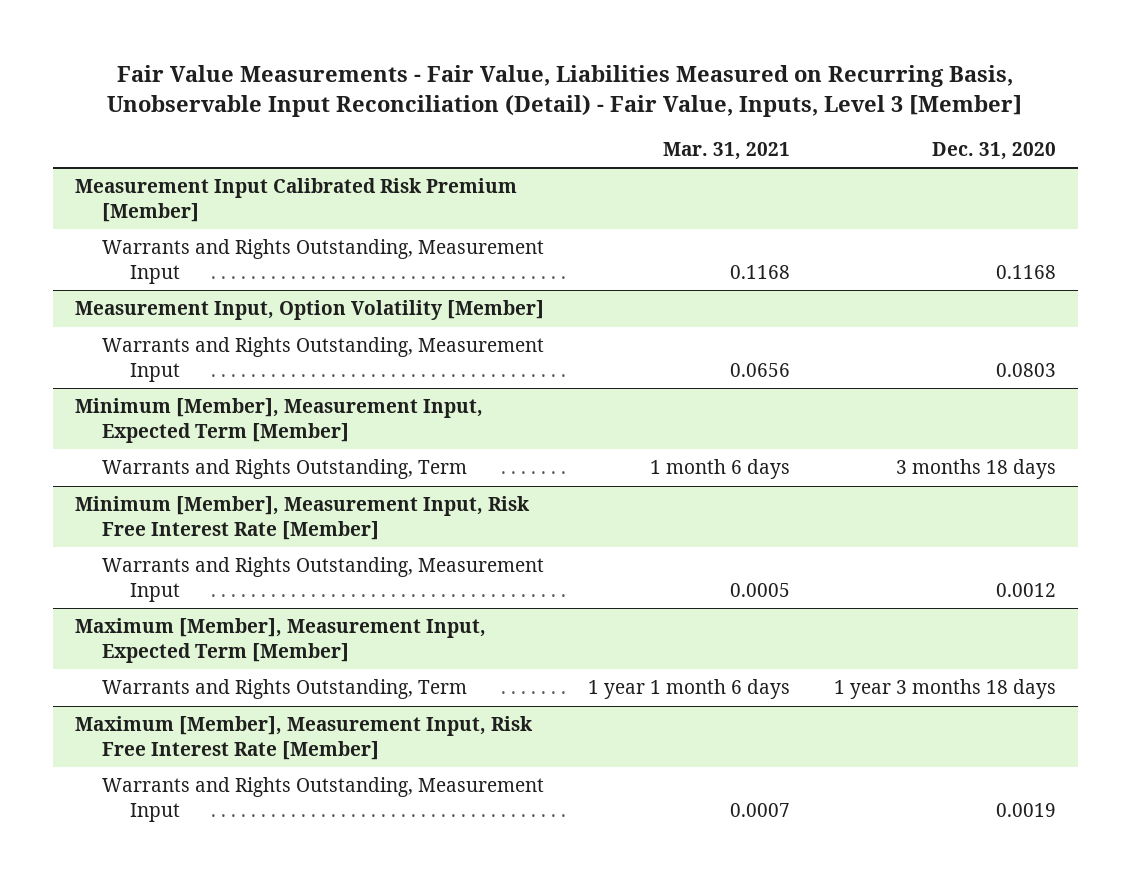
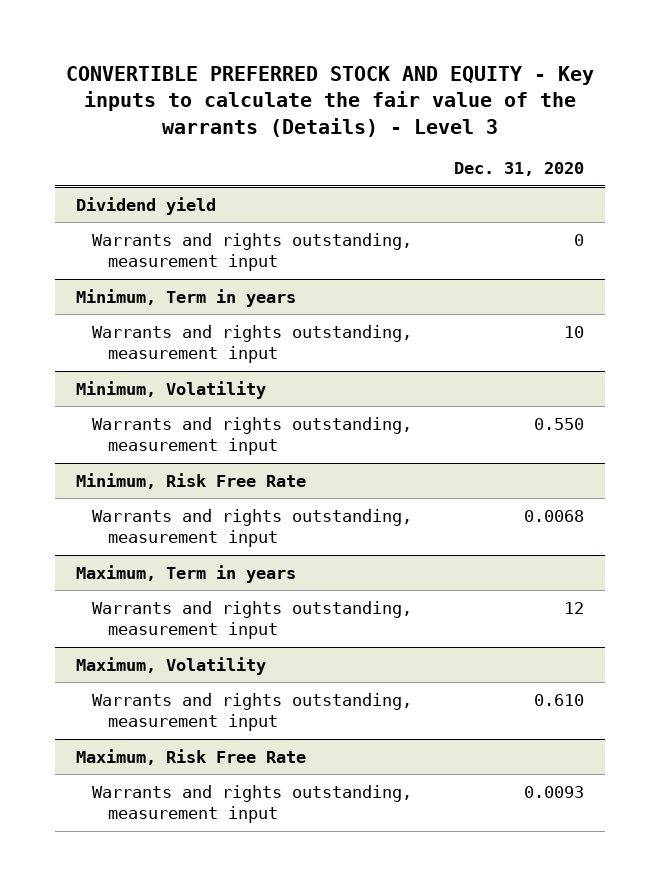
- Fair Value Measurements - Fair Value, Liabilities Measured on Recurring Basis, Unobservable Input Reconciliation (Detail) - Fair Value, Inputs, Level 3 [Member]
+ CONVERTIBLE PREFERRED STOCK AND EQUITY - Key inputs to calculate the fair value of the warrants (Details) - Level 3
- | Mar. 31, 2021 | Dec. 31, 2020
+ | Dec. 31, 2020
- Measurement Input Calibrated Risk Premium [Member]
- Warrants and Rights Outstanding, Measurement Input | 0.1168 | 0.1168
- Measurement Input, Option Volatility [Member]
- Warrants and Rights Outstanding, Measurement Input | 0.0656 | 0.0803
- Minimum [Member], Measurement Input, Expected Term [Member]
- Warrants and Rights Outstanding, Term | 1 month 6 days | 3 months 18 days
- Minimum [Member], Measurement Input, Risk Free Interest Rate [Member]
- Warrants and Rights Outstanding, Measurement Input | 0.0005 | 0.0012
- Maximum [Member], Measurement Input, Expected Term [Member]
- Warrants and Rights Outstanding, Term | 1 year 1 month 6 days | 1 year 3 months 18 days
- Maximum [Member], Measurement Input, Risk Free Interest Rate [Member]
- Warrants and Rights Outstanding, Measurement Input | 0.0007 | 0.0019
+ Dividend yield
+ Warrants and rights outstanding, measurement input | 0
+ Minimum, Term in years
+ Warrants and rights outstanding, measurement input | 10
+ Minimum, Volatility
+ Warrants and rights outstanding, measurement input | 0.550
+ Minimum, Risk Free Rate
+ Warrants and rights outstanding, measurement input | 0.0068
+ Maximum, Term in years
+ Warrants and rights outstanding, measurement input | 12
+ Maximum, Volatility
+ Warrants and rights outstanding, measurement input | 0.610
+ Maximum, Risk Free Rate
+ Warrants and rights outstanding, measurement input | 0.0093

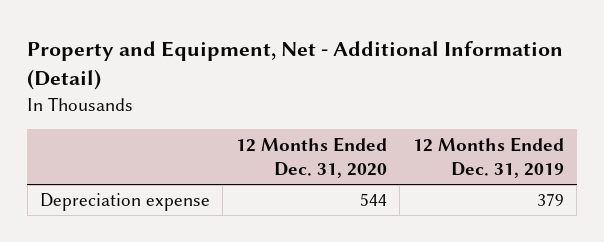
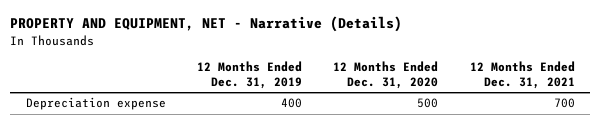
- Property and Equipment, Net - Additional Information (Detail)
+ PROPERTY AND EQUIPMENT, NET - Narrative (Details)
- | 12 Months Ended Dec. 31, 2020 | 12 Months Ended Dec. 31, 2019
+ | 12 Months Ended Dec. 31, 2019 | 12 Months Ended Dec. 31, 2020 | 12 Months Ended Dec. 31, 2021
- Depreciation expense | 544 | 379
+ Depreciation expense | 400 | 500 | 700

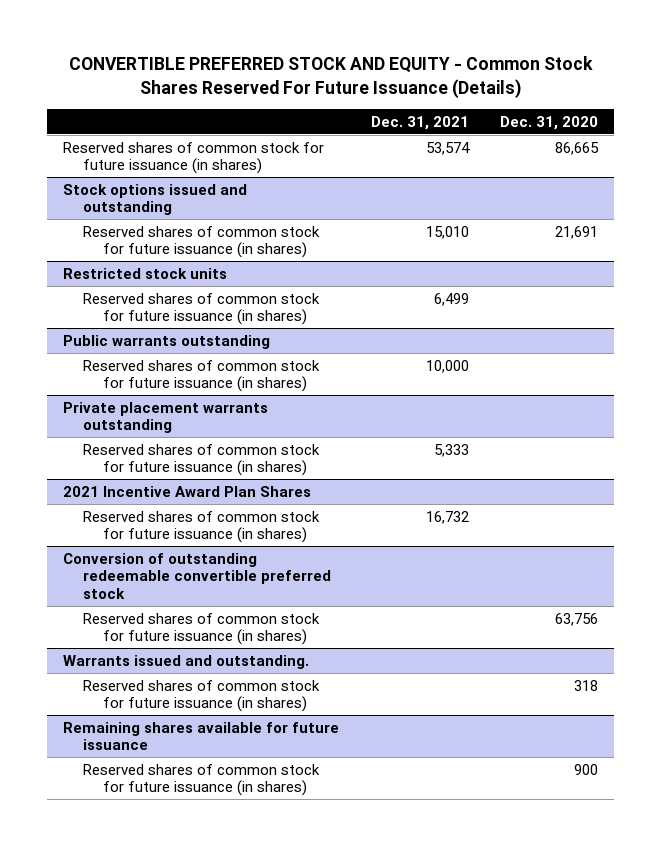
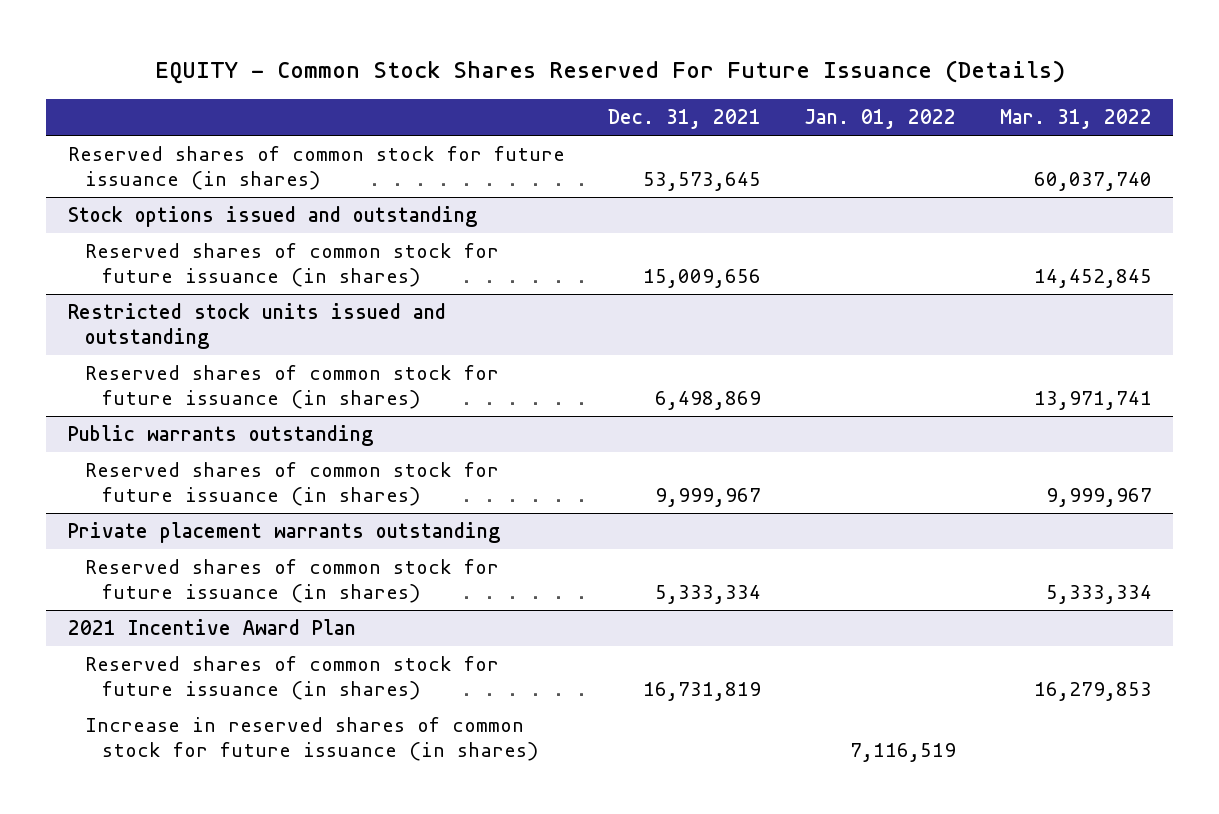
- CONVERTIBLE PREFERRED STOCK AND EQUITY - Common Stock Shares Reserved For Future Issuance (Details)
+ EQUITY - Common Stock Shares Reserved For Future Issuance (Details)
- | Dec. 31, 2021 | Dec. 31, 2020
+ | Dec. 31, 2021 | Jan. 01, 2022 | Mar. 31, 2022
- Reserved shares of common stock for future issuance (in shares) | 53,574 | 86,665
+ Reserved shares of common stock for future issuance (in shares) | 53,573,645 | | 60,037,740
@ Stock options issued and outstanding
- Reserved shares of common stock for future issuance (in shares) | 15,010 | 21,691
- Restricted stock units
- Reserved shares of common stock for future issuance (in shares) | 6,499 |
@ Stock options issued and outstanding
+ Reserved shares of common stock for future issuance (in shares) | 15,009,656 | | 14,452,845
+ Restricted stock units issued and outstanding
+ Reserved shares of common stock for future issuance (in shares) | 6,498,869 | | 13,971,741
@ Public warrants outstanding
- Reserved shares of common stock for future issuance (in shares) | 10,000 |
+ Reserved shares of common stock for future issuance (in shares) | 9,999,967 | | 9,999,967
@ Private placement warrants outstanding
- Reserved shares of common stock for future issuance (in shares) | 5,333 |
- 2021 Incentive Award Plan Shares
- Reserved shares of common stock for future issuance (in shares) | 16,732 |
- Conversion of outstanding redeemable convertible preferred stock
- Reserved shares of common stock for future issuance (in shares) | | 63,756
- Warrants issued and outstanding.
- Reserved shares of common stock for future issuance (in shares) | | 318
- Remaining shares available for future issuance
- Reserved shares of common stock for future issuance (in shares) | | 900
@ Private placement warrants outstanding
+ Reserved shares of common stock for future issuance (in shares) | 5,333,334 | | 5,333,334
+ 2021 Incentive Award Plan
+ Reserved shares of common stock for future issuance (in shares) | 16,731,819 | | 16,279,853
+ Increase in reserved shares of common stock for future issuance (in shares) | | 7,116,519 |

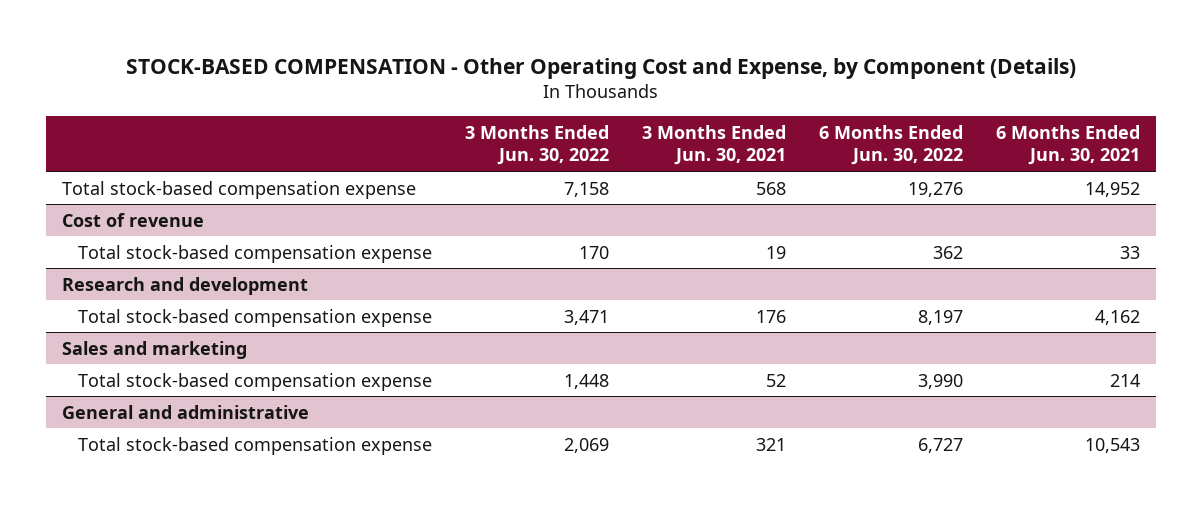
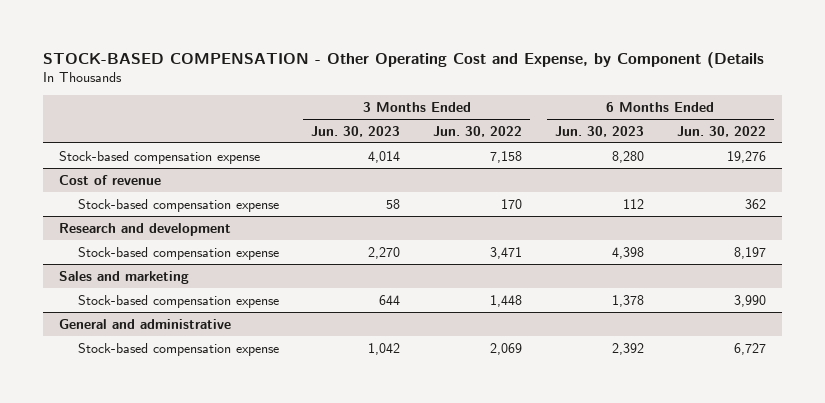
- STOCK-BASED COMPENSATION - Other Operating Cost and Expense, by Component (Details)
+ STOCK-BASED COMPENSATION - Other Operating Cost and Expense, by Component (Details
- | 3 Months Ended Jun. 30, 2022 | 3 Months Ended Jun. 30, 2021 | 6 Months Ended Jun. 30, 2022 | 6 Months Ended Jun. 30, 2021
+ | 3 Months Ended Jun. 30, 2023 | 3 Months Ended Jun. 30, 2022 | 6 Months Ended Jun. 30, 2023 | 6 Months Ended Jun. 30, 2022
- Total stock-based compensation expense | 7,158 | 568 | 19,276 | 14,952
+ Stock-based compensation expense | 4,014 | 7,158 | 8,280 | 19,276
@ Cost of revenue
- Total stock-based compensation expense | 170 | 19 | 362 | 33
+ Stock-based compensation expense | 58 | 170 | 112 | 362
@ Research and development
- Total stock-based compensation expense | 3,471 | 176 | 8,197 | 4,162
+ Stock-based compensation expense | 2,270 | 3,471 | 4,398 | 8,197
@ Sales and marketing
- Total stock-based compensation expense | 1,448 | 52 | 3,990 | 214
+ Stock-based compensation expense | 644 | 1,448 | 1,378 | 3,990
@ General and administrative
- Total stock-based compensation expense | 2,069 | 321 | 6,727 | 10,543
+ Stock-based compensation expense | 1,042 | 2,069 | 2,392 | 6,727

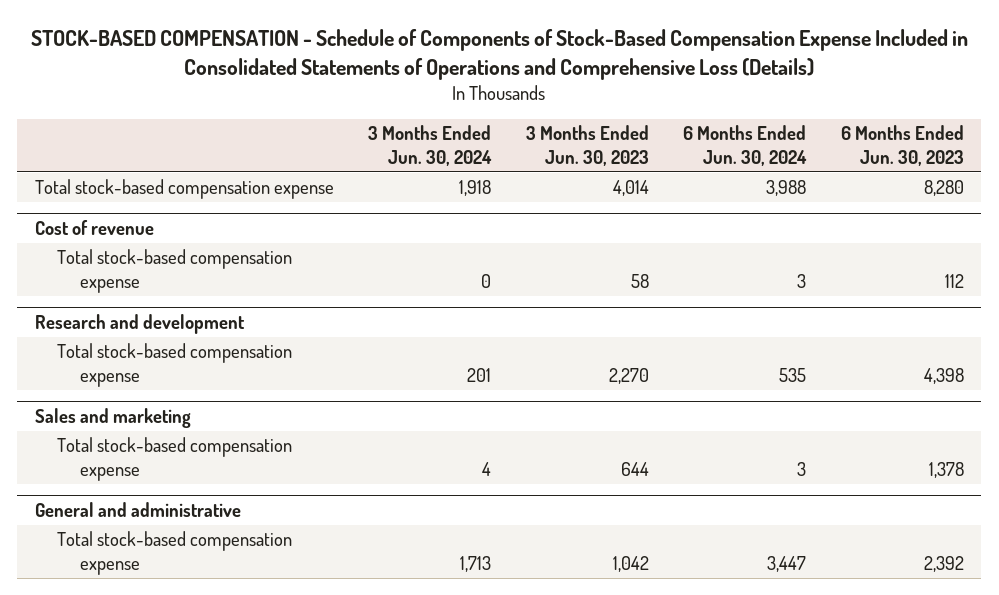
- STOCK-BASED COMPENSATION - Other Operating Cost and Expense, by Component (Details
+ STOCK-BASED COMPENSATION - Schedule of Components of Stock-Based Compensation Expense Included in Consolidated Statements of Operations and Comprehensive Loss (Details)
- | 3 Months Ended Jun. 30, 2023 | 3 Months Ended Jun. 30, 2022 | 6 Months Ended Jun. 30, 2023 | 6 Months Ended Jun. 30, 2022
+ | 3 Months Ended Jun. 30, 2024 | 3 Months Ended Jun. 30, 2023 | 6 Months Ended Jun. 30, 2024 | 6 Months Ended Jun. 30, 2023
- Stock-based compensation expense | 4,014 | 7,158 | 8,280 | 19,276
+ Total stock-based compensation expense | 1,918 | 4,014 | 3,988 | 8,280
@ Cost of revenue
- Stock-based compensation expense | 58 | 170 | 112 | 362
+ Total stock-based compensation expense | 0 | 58 | 3 | 112
@ Research and development
- Stock-based compensation expense | 2,270 | 3,471 | 4,398 | 8,197
+ Total stock-based compensation expense | 201 | 2,270 | 535 | 4,398
@ Sales and marketing
- Stock-based compensation expense | 644 | 1,448 | 1,378 | 3,990
+ Total stock-based compensation expense | 4 | 644 | 3 | 1,378
@ General and administrative
- Stock-based compensation expense | 1,042 | 2,069 | 2,392 | 6,727
+ Total stock-based compensation expense | 1,713 | 1,042 | 3,447 | 2,392

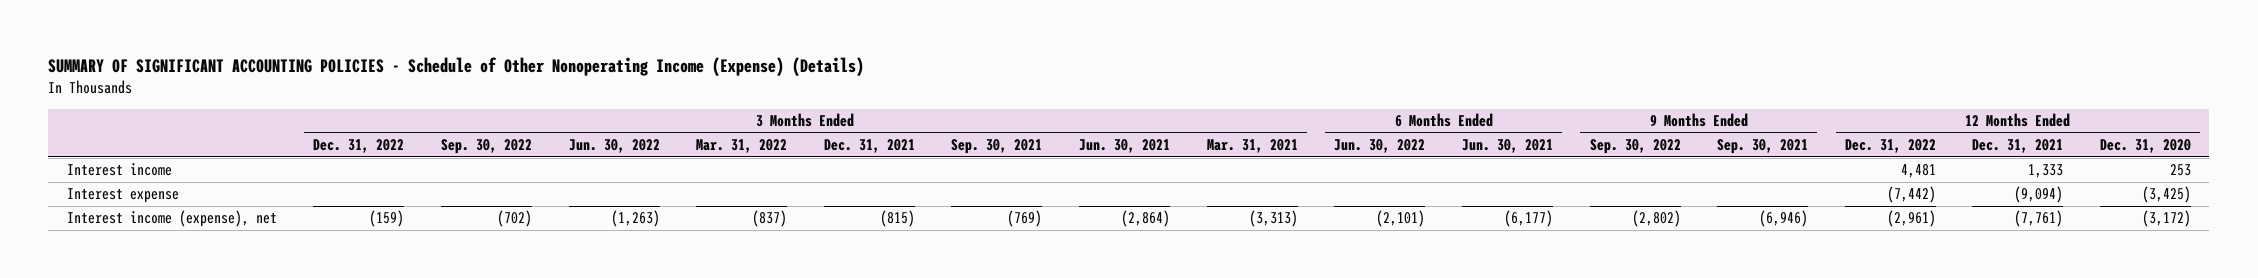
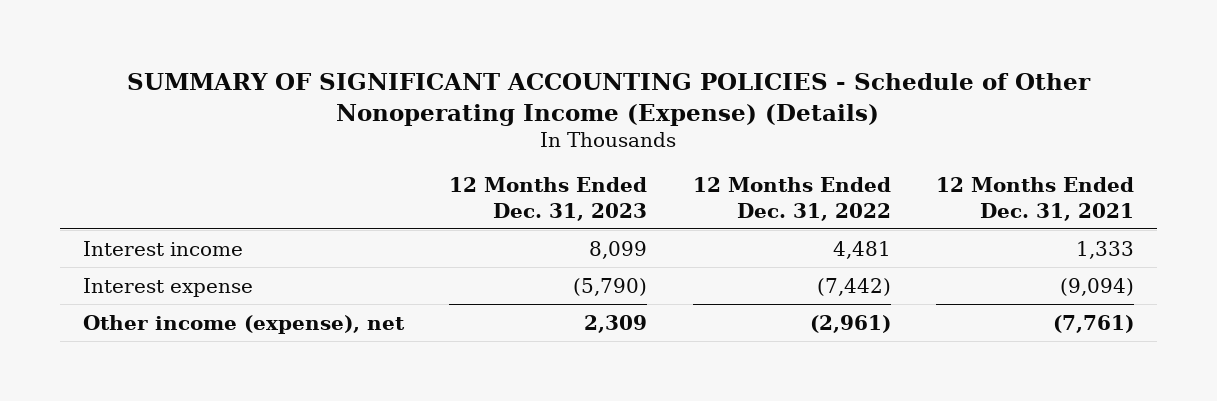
- | 3 Months Ended Dec. 31, 2022 | 3 Months Ended Sep. 30, 2022 | 3 Months Ended Jun. 30, 2022 | 3 Months Ended Mar. 31, 2022 | 3 Months Ended Dec. 31, 2021 | 3 Months Ended Sep. 30, 2021 | 3 Months Ended Jun. 30, 2021 | 3 Months Ended Mar. 31, 2021 | 6 Months Ended Jun. 30, 2022 | 6 Months Ended Jun. 30, 2021 | 9 Months Ended Sep. 30, 2022 | 9 Months Ended Sep. 30, 2021 | 12 Months Ended Dec. 31, 2022 | 12 Months Ended Dec. 31, 2021 | 12 Months Ended Dec. 31, 2020
+ | 12 Months Ended Dec. 31, 2023 | 12 Months Ended Dec. 31, 2022 | 12 Months Ended Dec. 31, 2021
- Interest income (expense), net | (159) | (702) | (1,263) | (837) | (815) | (769) | (2,864) | (3,313) | (2,101) | (6,177) | (2,802) | (6,946) | (2,961) | (7,761) | (3,172)
+ Other income (expense), net | 2,309 | (2,961) | (7,761)

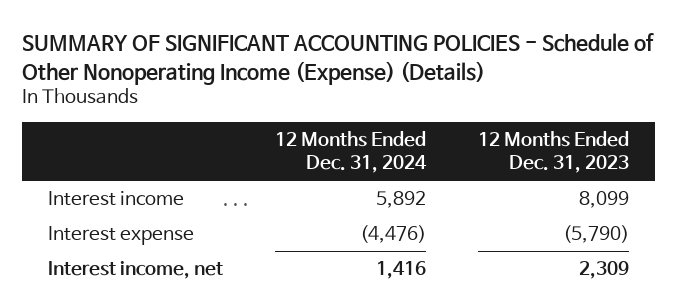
- | 12 Months Ended Dec. 31, 2023 | 12 Months Ended Dec. 31, 2022 | 12 Months Ended Dec. 31, 2021
+ | 12 Months Ended Dec. 31, 2024 | 12 Months Ended Dec. 31, 2023
- Other income (expense), net | 2,309 | (2,961) | (7,761)
+ Interest income, net | 1,416 | 2,309

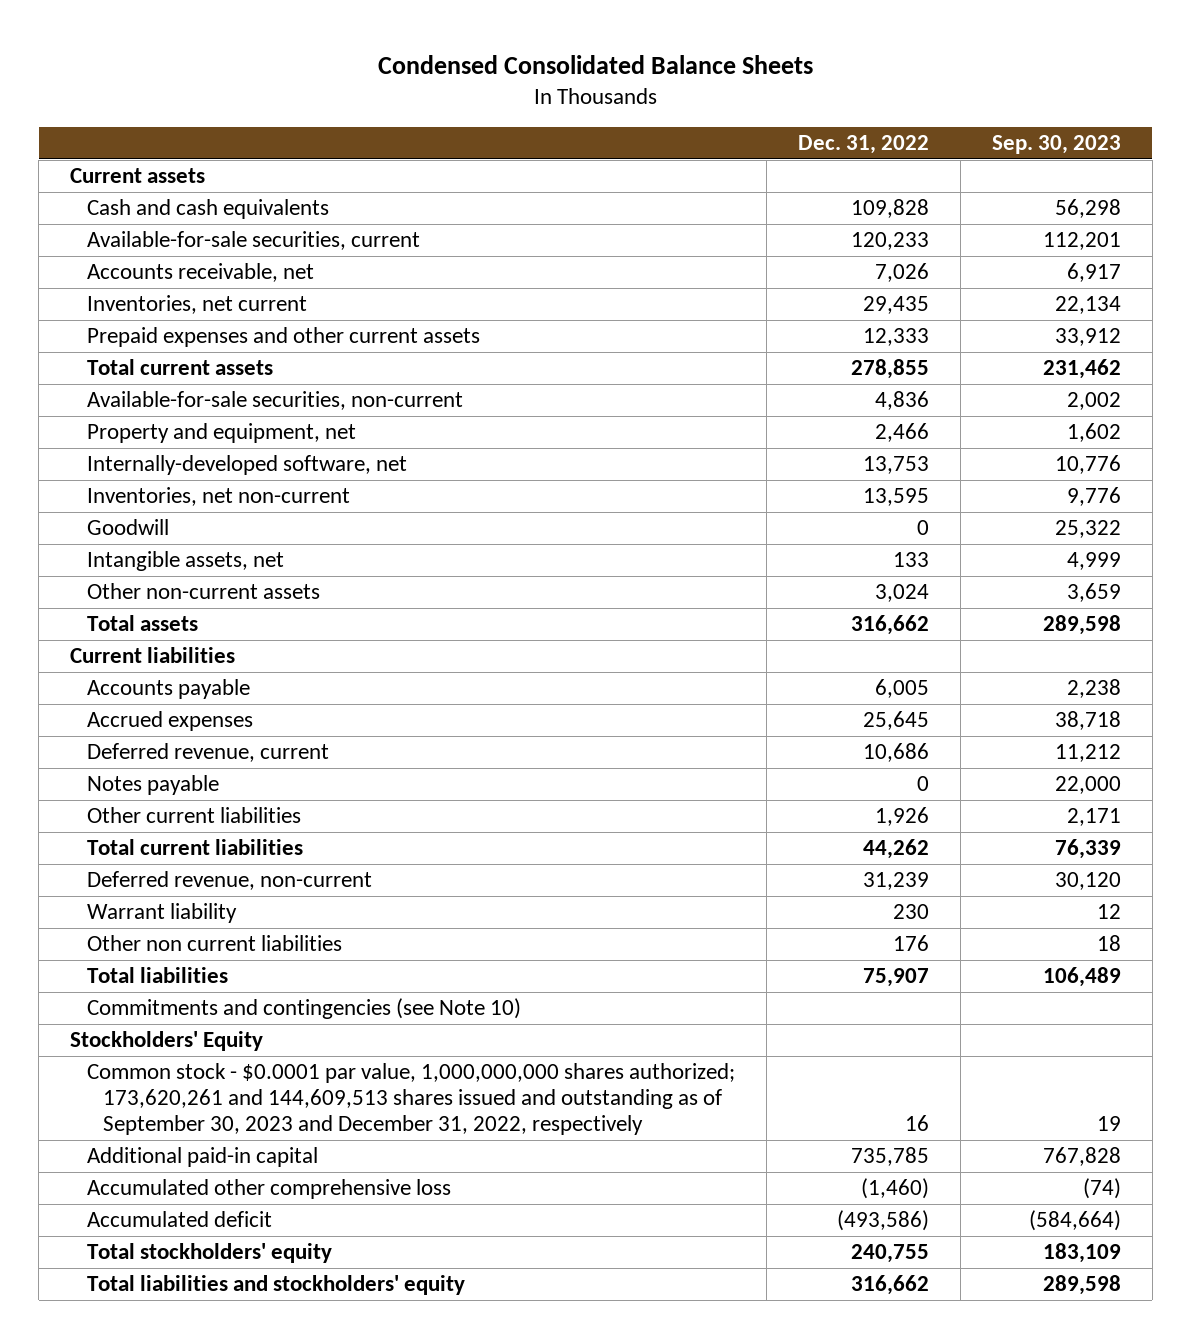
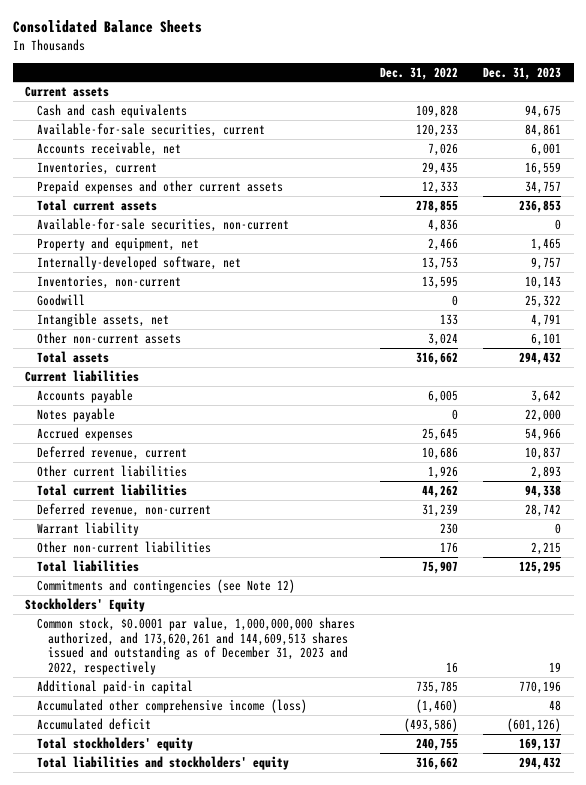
- Condensed Consolidated Balance Sheets
+ Consolidated Balance Sheets
- | Dec. 31, 2022 | Sep. 30, 2023
+ | Dec. 31, 2022 | Dec. 31, 2023
- Inventories, net current | 29,435 | 22,134
+ Inventories, current | 29,435 | 16,559
- Inventories, net non-current | 13,595 | 9,776
+ Inventories, non-current | 13,595 | 10,143
moved up: Notes payable | 0 | 22,000
- Other non current liabilities | 176 | 18
+ Other non-current liabilities | 176 | 2,215
- Commitments and contingencies (see Note 10)
+ Commitments and contingencies (see Note 12)
- Common stock - $0.0001 par value, 1,000,000,000 shares authorized; 173,620,261 and 144,609,513 shares issued and outstanding as of September 30, 2023 and December 31, 2022, respectively | 16 | 19
+ Common stock, $0.0001 par value, 1,000,000,000 shares authorized, and 173,620,261 and 144,609,513 shares issued and outstanding as of December 31, 2023 and 2022, respectively | 16 | 19
- Accumulated other comprehensive loss | (1,460) | (74)
+ Accumulated other comprehensive income (loss) | (1,460) | 48

